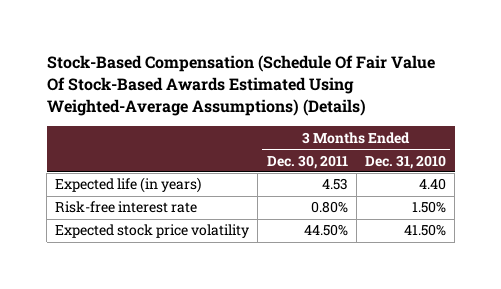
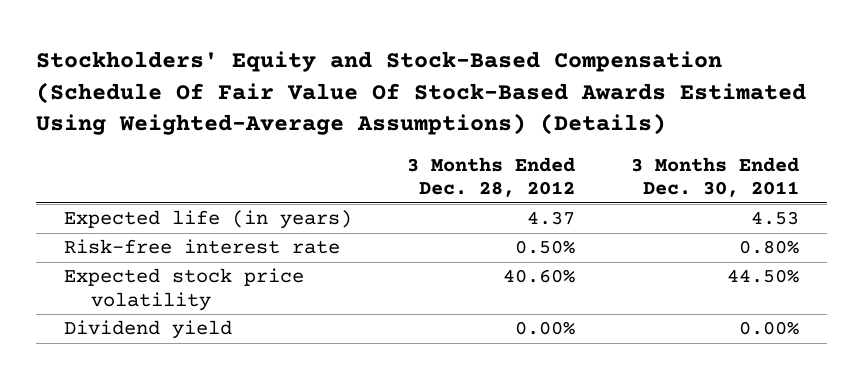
- Stock-Based Compensation (Schedule Of Fair Value Of Stock-Based Awards Estimated Using Weighted-Average Assumptions) (Details)
+ Stockholders' Equity and Stock-Based Compensation (Schedule Of Fair Value Of Stock-Based Awards Estimated Using Weighted-Average Assumptions) (Details)
- | 3 Months Ended Dec. 30, 2011 | 3 Months Ended Dec. 31, 2010
+ | 3 Months Ended Dec. 28, 2012 | 3 Months Ended Dec. 30, 2011
+ Dividend yield | 0.00% | 0.00%

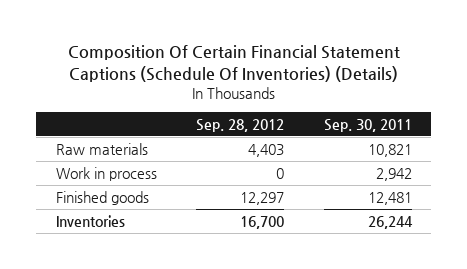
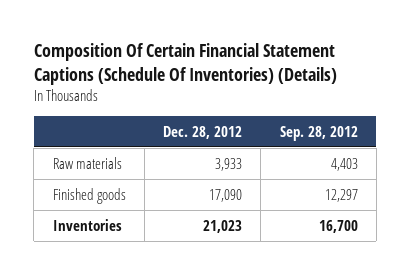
- | Sep. 28, 2012 | Sep. 30, 2011
+ | Dec. 28, 2012 | Sep. 28, 2012
- Work in process | 0 | 2,942

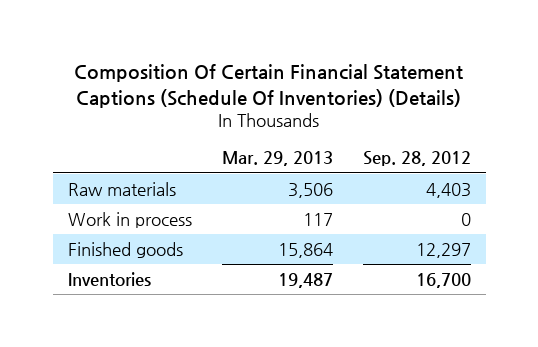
- | Dec. 28, 2012 | Sep. 28, 2012
+ | Mar. 29, 2013 | Sep. 28, 2012
+ Work in process | 117 | 0

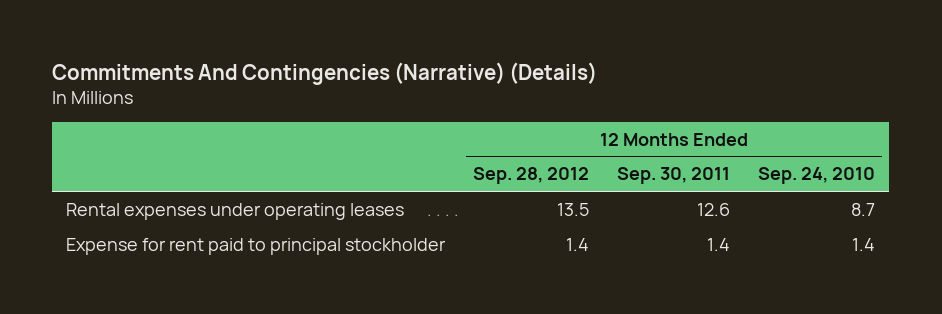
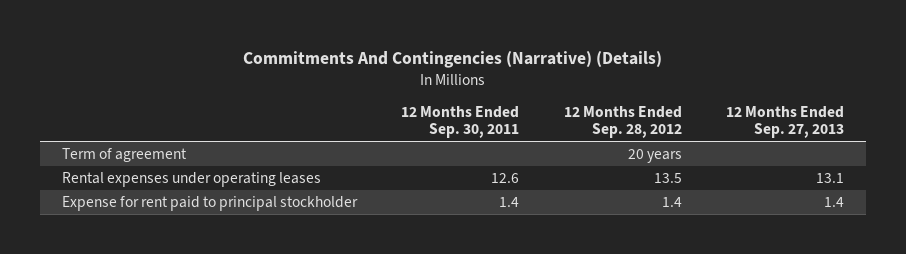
- | 12 Months Ended Sep. 28, 2012 | 12 Months Ended Sep. 30, 2011 | 12 Months Ended Sep. 24, 2010
+ | 12 Months Ended Sep. 30, 2011 | 12 Months Ended Sep. 28, 2012 | 12 Months Ended Sep. 27, 2013
+ Term of agreement | | 20 years |

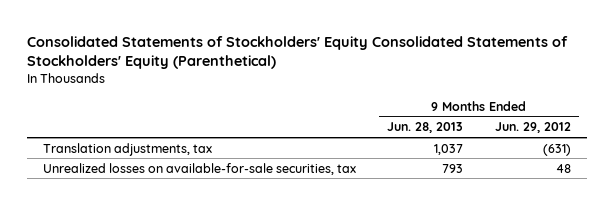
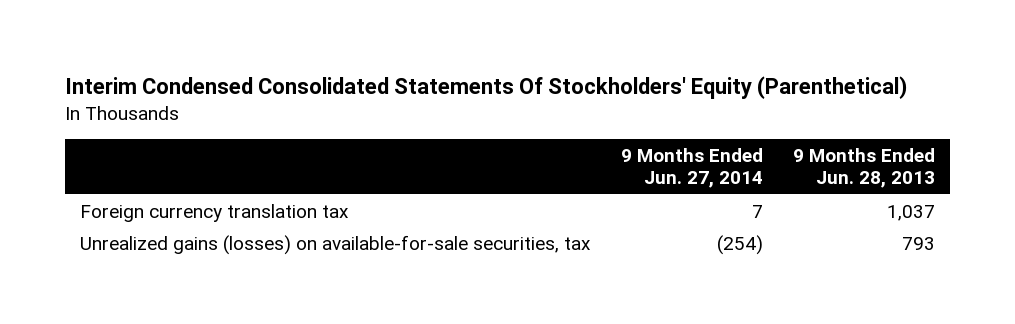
- Consolidated Statements of Stockholders' Equity Consolidated Statements of Stockholders' Equity (Parenthetical)
+ Interim Condensed Consolidated Statements Of Stockholders' Equity (Parenthetical)
- | 9 Months Ended Jun. 28, 2013 | 9 Months Ended Jun. 29, 2012
+ | 9 Months Ended Jun. 27, 2014 | 9 Months Ended Jun. 28, 2013
- Translation adjustments, tax | 1,037 | (631)
- Unrealized losses on available-for-sale securities, tax | 793 | 48
+ Foreign currency translation tax | 7 | 1,037
+ Unrealized gains (losses) on available-for-sale securities, tax | (254) | 793

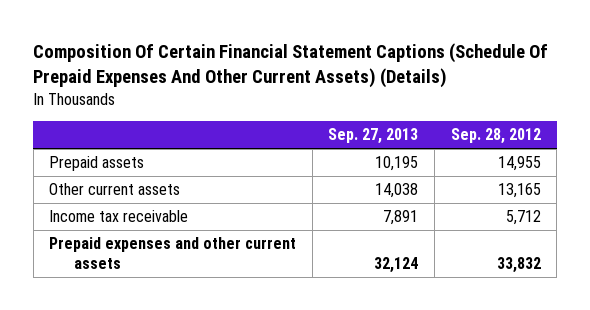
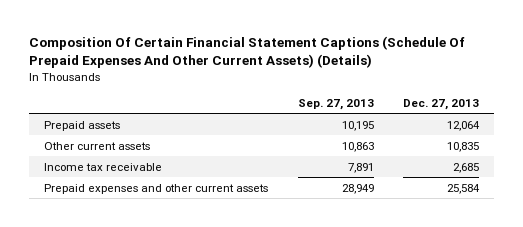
- | Sep. 27, 2013 | Sep. 28, 2012
+ | Sep. 27, 2013 | Dec. 27, 2013
- Other current assets | 14,038 | 13,165
+ Other current assets | 10,863 | 10,835
- Prepaid expenses and other current assets | 32,124 | 33,832
+ Prepaid expenses and other current assets | 28,949 | 25,584

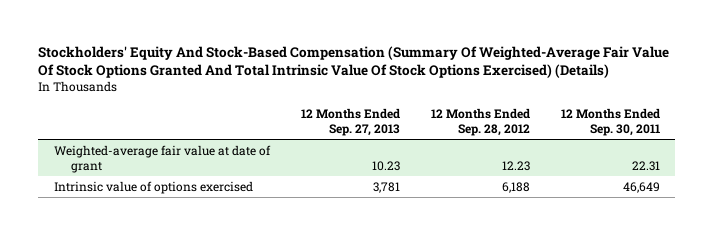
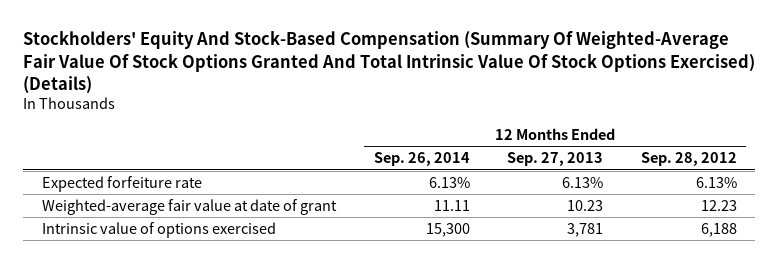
- | 12 Months Ended Sep. 27, 2013 | 12 Months Ended Sep. 28, 2012 | 12 Months Ended Sep. 30, 2011
+ | 12 Months Ended Sep. 26, 2014 | 12 Months Ended Sep. 27, 2013 | 12 Months Ended Sep. 28, 2012
+ Expected forfeiture rate | 6.13% | 6.13% | 6.13%

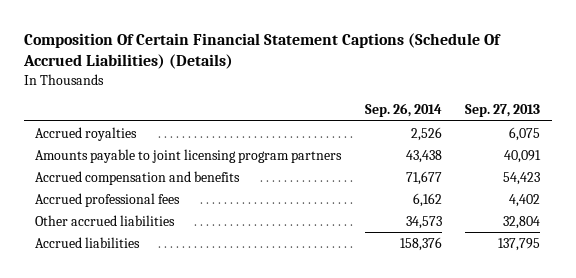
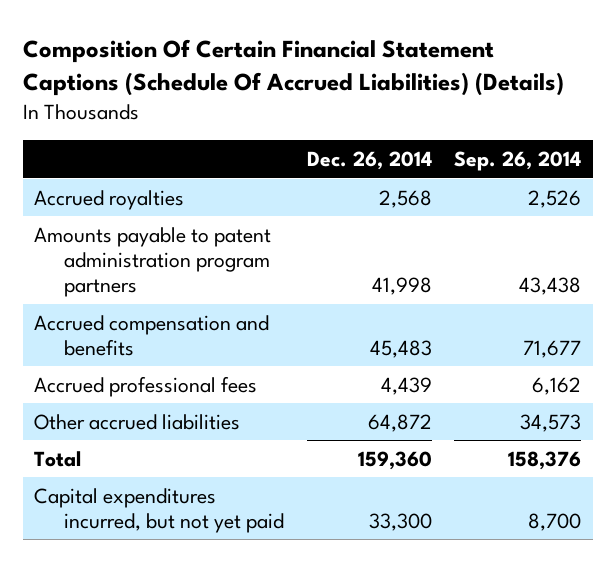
- | Sep. 26, 2014 | Sep. 27, 2013
+ | Dec. 26, 2014 | Sep. 26, 2014
- Amounts payable to joint licensing program partners | 43,438 | 40,091
+ Amounts payable to patent administration program partners | 41,998 | 43,438
- Accrued liabilities | 158,376 | 137,795
+ Total | 159,360 | 158,376
+ Capital expenditures incurred, but not yet paid | 33,300 | 8,700

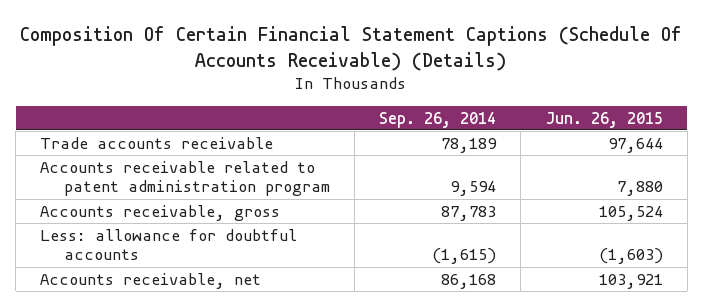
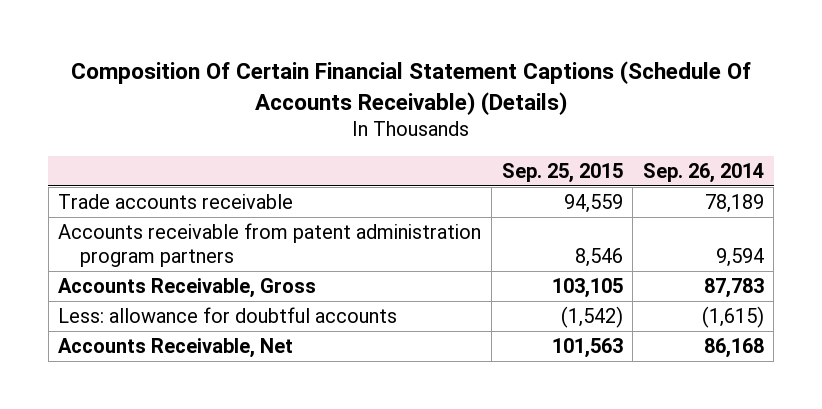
- | Sep. 26, 2014 | Jun. 26, 2015
+ | Sep. 25, 2015 | Sep. 26, 2014
- Accounts receivable related to patent administration program | 9,594 | 7,880
- Accounts receivable, gross | 87,783 | 105,524
+ Accounts receivable from patent administration program partners | 8,546 | 9,594
+ Accounts Receivable, Gross | 103,105 | 87,783
- Accounts receivable, net | 86,168 | 103,921
+ Accounts Receivable, Net | 101,563 | 86,168

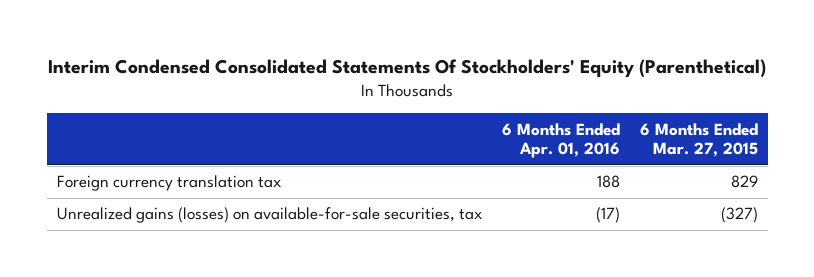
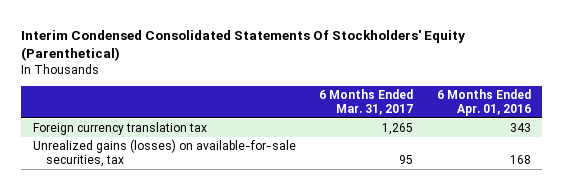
- | 6 Months Ended Apr. 01, 2016 | 6 Months Ended Mar. 27, 2015
+ | 6 Months Ended Mar. 31, 2017 | 6 Months Ended Apr. 01, 2016
- Foreign currency translation tax | 188 | 829
- Unrealized gains (losses) on available-for-sale securities, tax | (17) | (327)
+ Foreign currency translation tax | 1,265 | 343
+ Unrealized gains (losses) on available-for-sale securities, tax | 95 | 168

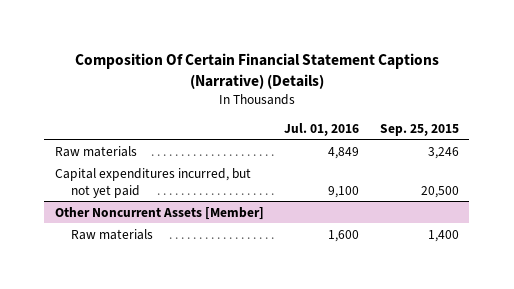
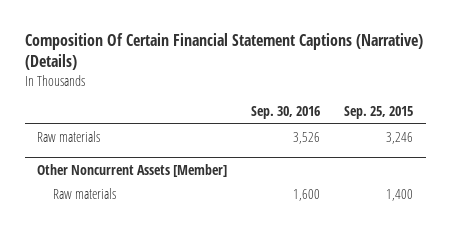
- | Jul. 01, 2016 | Sep. 25, 2015
+ | Sep. 30, 2016 | Sep. 25, 2015
- Capital expenditures incurred, but not yet paid | 9,100 | 20,500

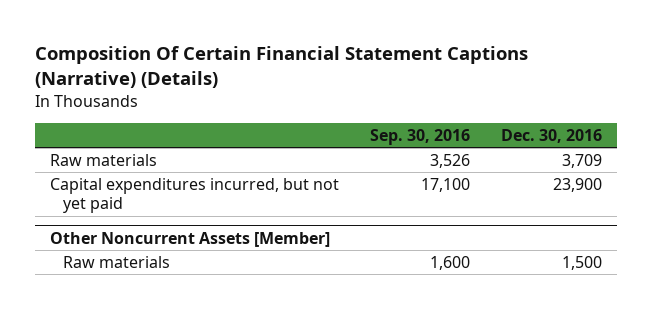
- | Sep. 30, 2016 | Sep. 25, 2015
+ | Sep. 30, 2016 | Dec. 30, 2016
+ Capital expenditures incurred, but not yet paid | 17,100 | 23,900

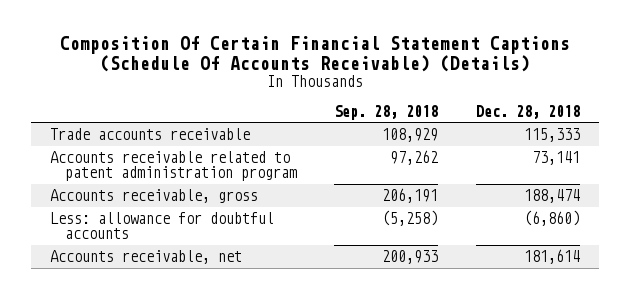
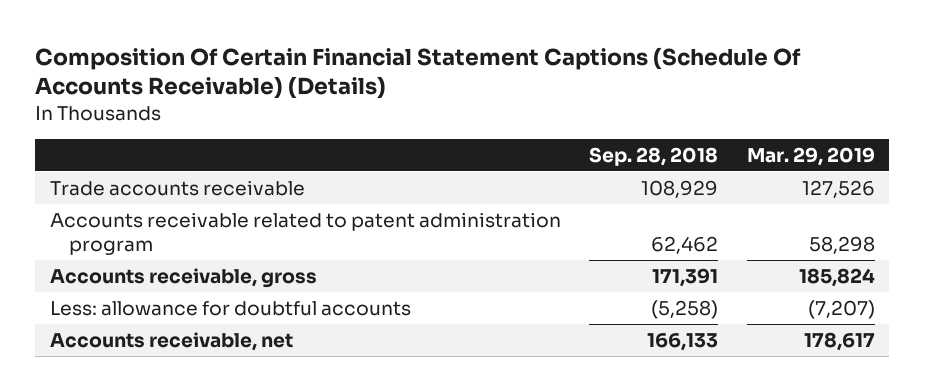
- | Sep. 28, 2018 | Dec. 28, 2018
+ | Sep. 28, 2018 | Mar. 29, 2019
- Accounts receivable related to patent administration program | 97,262 | 73,141
- Accounts receivable, gross | 206,191 | 188,474
+ Accounts receivable related to patent administration program | 62,462 | 58,298
+ Accounts receivable, gross | 171,391 | 185,824
- Accounts receivable, net | 200,933 | 181,614
+ Accounts receivable, net | 166,133 | 178,617

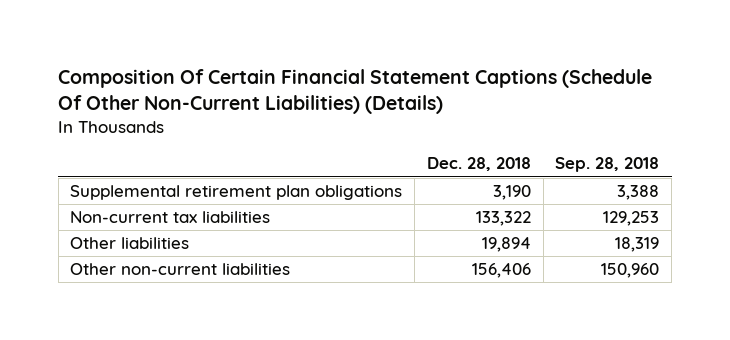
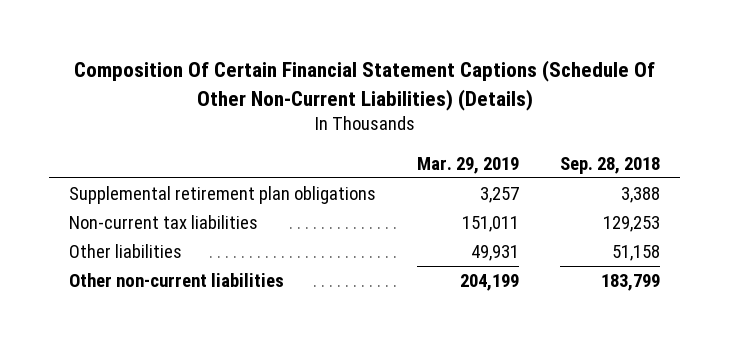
- | Dec. 28, 2018 | Sep. 28, 2018
+ | Mar. 29, 2019 | Sep. 28, 2018
- Other liabilities | 19,894 | 18,319
- Other non-current liabilities | 156,406 | 150,960
+ Other liabilities | 49,931 | 51,158
+ Other non-current liabilities | 204,199 | 183,799

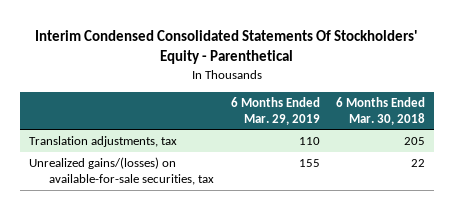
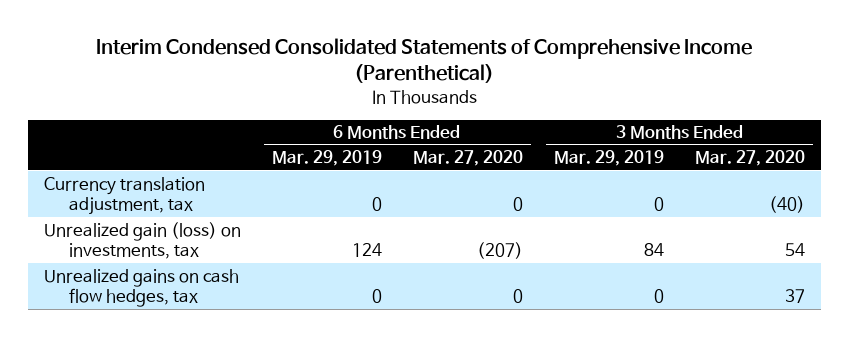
- Interim Condensed Consolidated Statements Of Stockholders' Equity - Parenthetical
+ Interim Condensed Consolidated Statements of Comprehensive Income (Parenthetical)
- | 6 Months Ended Mar. 29, 2019 | 6 Months Ended Mar. 30, 2018
+ | 6 Months Ended Mar. 29, 2019 | 6 Months Ended Mar. 27, 2020 | 3 Months Ended Mar. 29, 2019 | 3 Months Ended Mar. 27, 2020
- Translation adjustments, tax | 110 | 205
- Unrealized gains/(losses) on available-for-sale securities, tax | 155 | 22
+ Currency translation adjustment, tax | 0 | 0 | 0 | (40)
+ Unrealized gain (loss) on investments, tax | 124 | (207) | 84 | 54
+ Unrealized gains on cash flow hedges, tax | 0 | 0 | 0 | 37

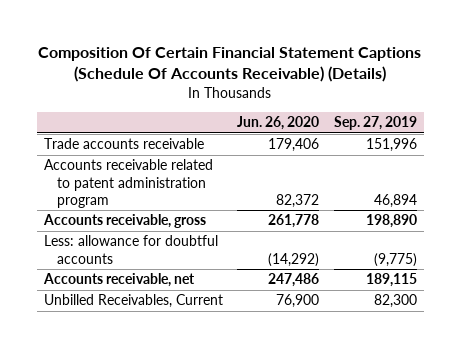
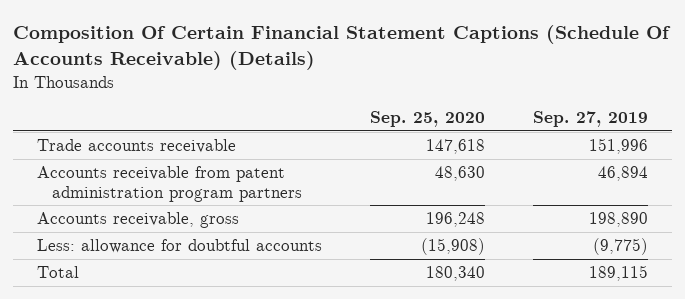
- | Jun. 26, 2020 | Sep. 27, 2019
+ | Sep. 25, 2020 | Sep. 27, 2019
- Accounts receivable related to patent administration program | 82,372 | 46,894
+ Accounts receivable from patent administration program partners | 48,630 | 46,894
- Accounts receivable, net | 247,486 | 189,115
- Unbilled Receivables, Current | 76,900 | 82,300
+ Total | 180,340 | 189,115

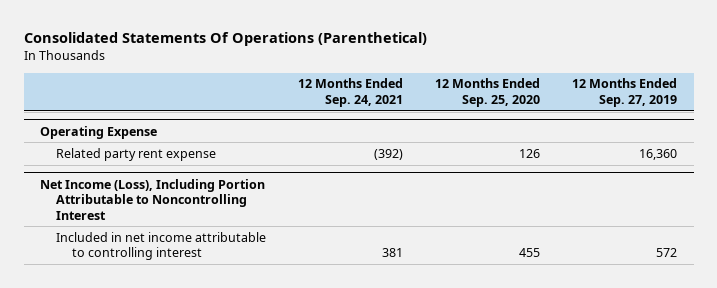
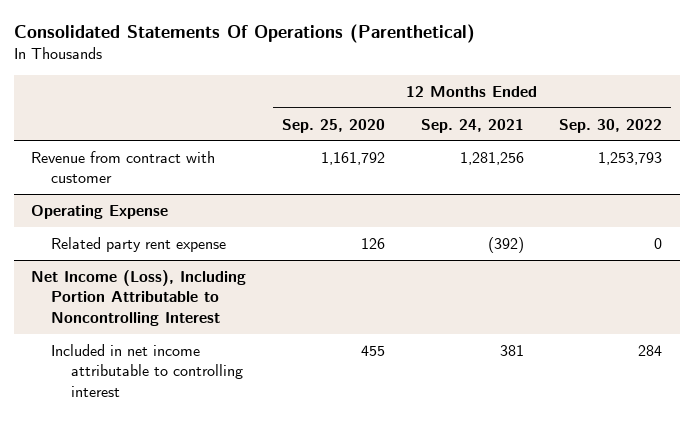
- | 12 Months Ended Sep. 24, 2021 | 12 Months Ended Sep. 25, 2020 | 12 Months Ended Sep. 27, 2019
+ | 12 Months Ended Sep. 25, 2020 | 12 Months Ended Sep. 24, 2021 | 12 Months Ended Sep. 30, 2022
+ Revenue from contract with customer | 1,161,792 | 1,281,256 | 1,253,793

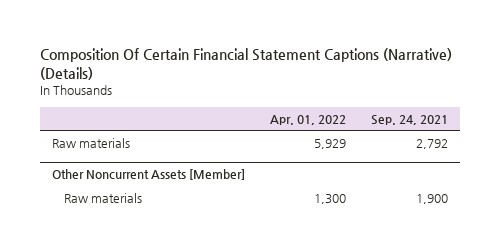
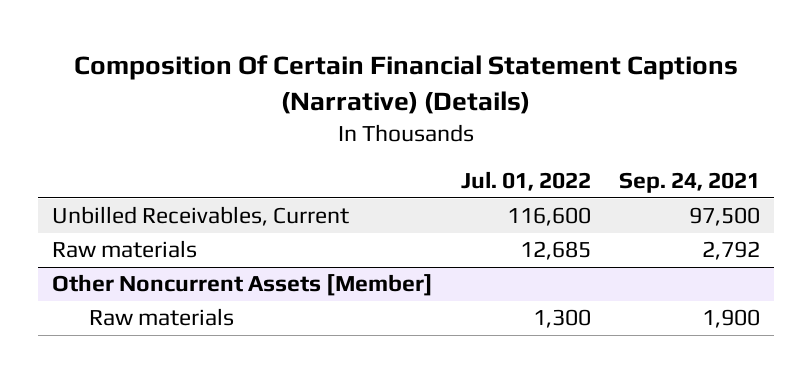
- | Apr. 01, 2022 | Sep. 24, 2021
+ | Jul. 01, 2022 | Sep. 24, 2021
+ Unbilled Receivables, Current | 116,600 | 97,500

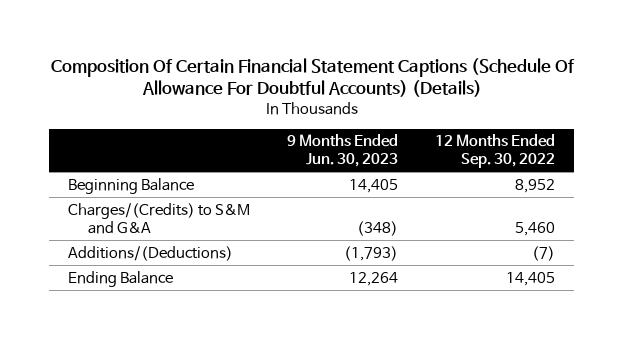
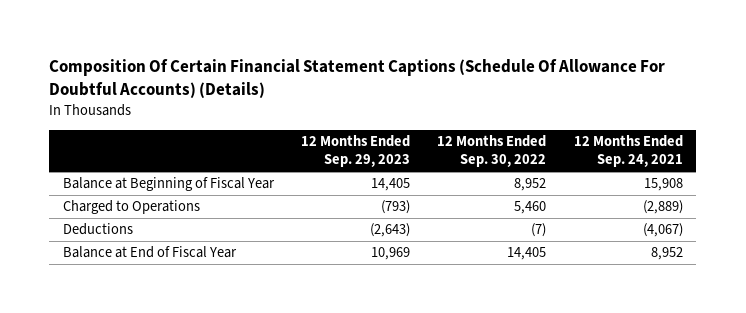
- | 9 Months Ended Jun. 30, 2023 | 12 Months Ended Sep. 30, 2022
+ | 12 Months Ended Sep. 29, 2023 | 12 Months Ended Sep. 30, 2022 | 12 Months Ended Sep. 24, 2021
- Beginning Balance | 14,405 | 8,952
- Charges/(Credits) to S&M and G&A | (348) | 5,460
- Additions/(Deductions) | (1,793) | (7)
- Ending Balance | 12,264 | 14,405
+ Balance at Beginning of Fiscal Year | 14,405 | 8,952 | 15,908
+ Charged to Operations | (793) | 5,460 | (2,889)
+ Deductions | (2,643) | (7) | (4,067)
+ Balance at End of Fiscal Year | 10,969 | 14,405 | 8,952

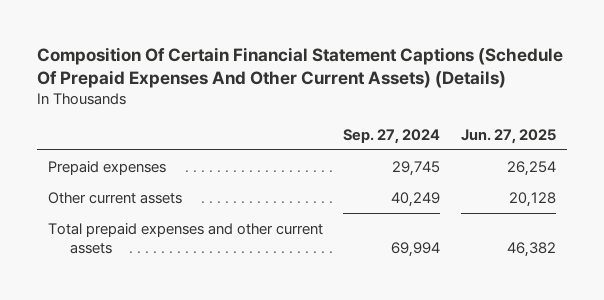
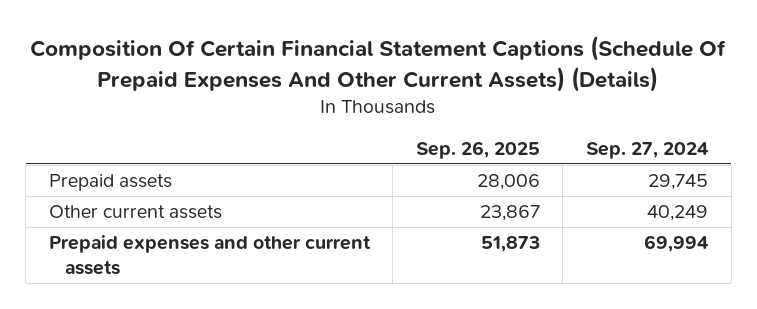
- | Sep. 27, 2024 | Jun. 27, 2025
+ | Sep. 26, 2025 | Sep. 27, 2024
- Prepaid expenses | 29,745 | 26,254
+ Prepaid assets | 28,006 | 29,745
- Total prepaid expenses and other current assets | 69,994 | 46,382
+ Prepaid expenses and other current assets | 51,873 | 69,994

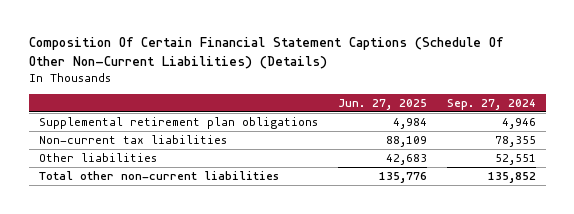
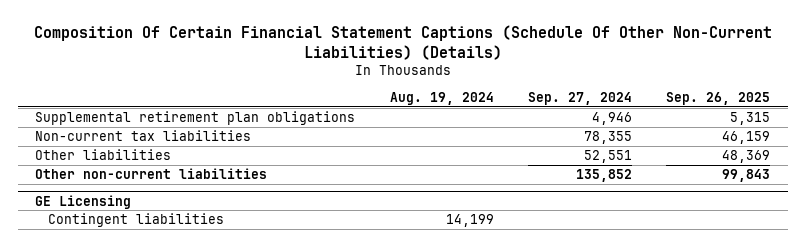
- | Jun. 27, 2025 | Sep. 27, 2024
+ | Aug. 19, 2024 | Sep. 27, 2024 | Sep. 26, 2025
- Total other non-current liabilities | 135,776 | 135,852
+ Other non-current liabilities | | 135,852 | 99,843
+ GE Licensing
+ Contingent liabilities | 14,199 | |

